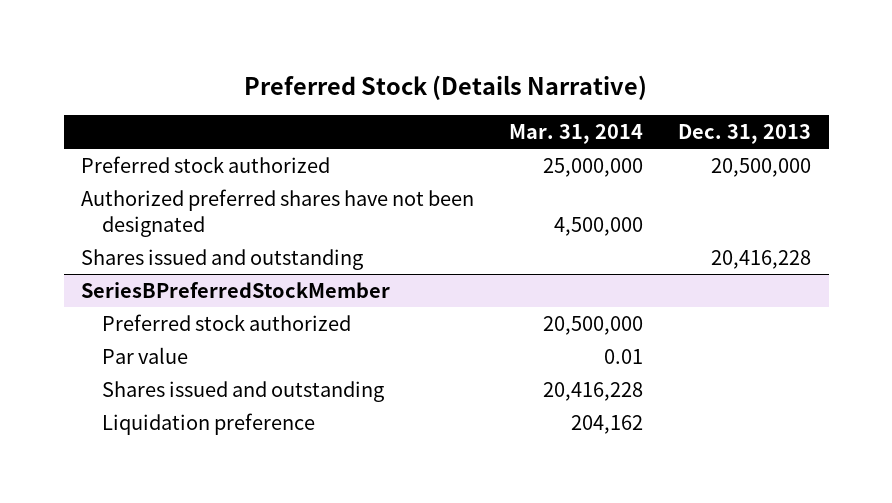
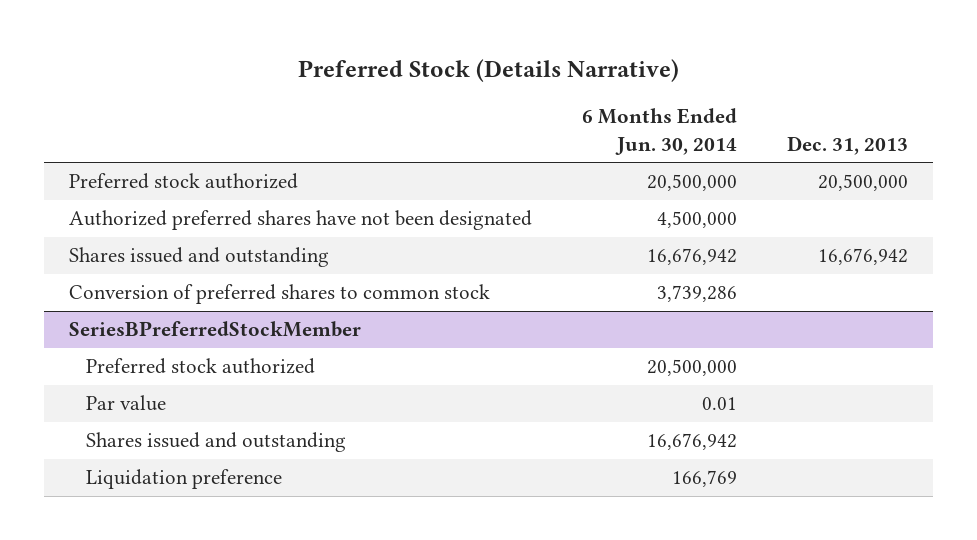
- | Mar. 31, 2014 | Dec. 31, 2013
+ | 6 Months Ended Jun. 30, 2014 | Dec. 31, 2013
- Shares issued and outstanding | | 20,416,228
+ Shares issued and outstanding | 16,676,942 | 16,676,942
+ Conversion of preferred shares to common stock | 3,739,286 |

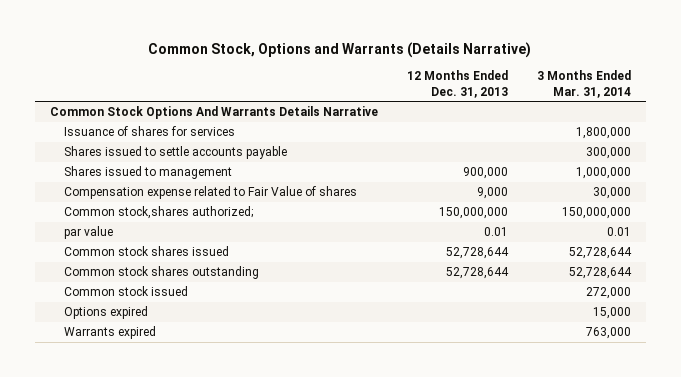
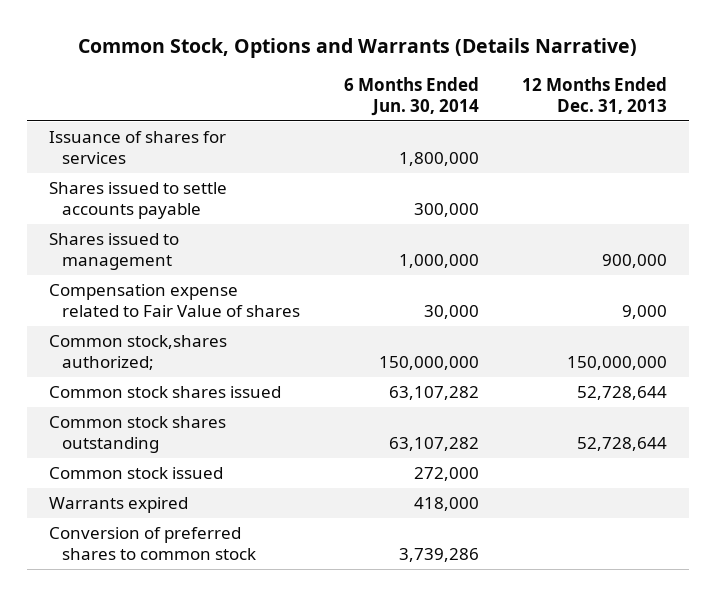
- | 12 Months Ended Dec. 31, 2013 | 3 Months Ended Mar. 31, 2014
+ | 6 Months Ended Jun. 30, 2014 | 12 Months Ended Dec. 31, 2013
- Common Stock Options And Warrants Details Narrative
- par value | 0.01 | 0.01
- Options expired | | 15,000
+ Conversion of preferred shares to common stock | 3,739,286 |

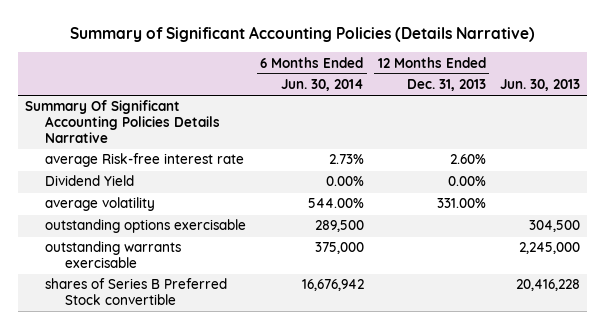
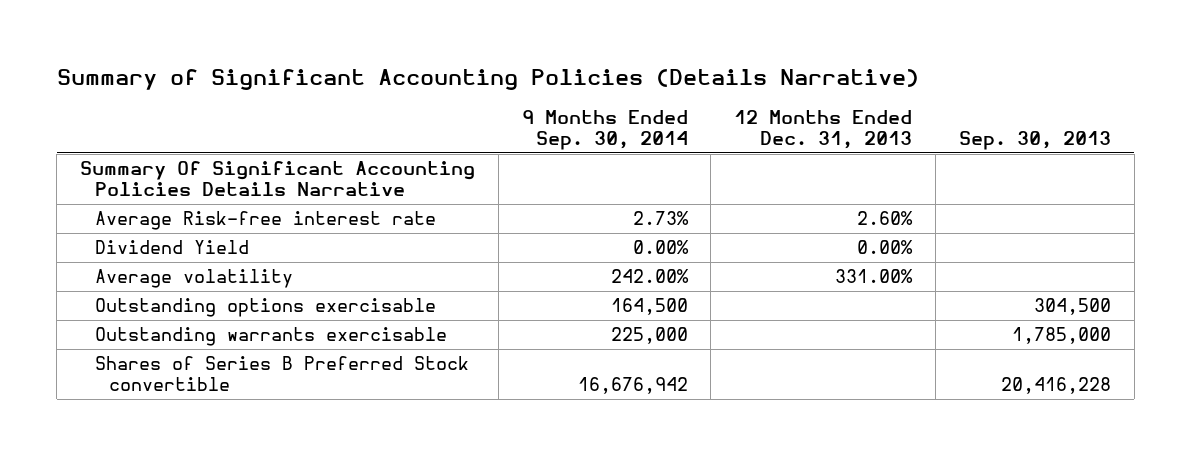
- | 6 Months Ended Jun. 30, 2014 | 12 Months Ended Dec. 31, 2013 | Jun. 30, 2013
+ | 9 Months Ended Sep. 30, 2014 | 12 Months Ended Dec. 31, 2013 | Sep. 30, 2013
- average Risk-free interest rate | 2.73% | 2.60% |
+ Average Risk-free interest rate | 2.73% | 2.60% |
- average volatility | 544.00% | 331.00% |
- outstanding options exercisable | 289,500 | | 304,500
- outstanding warrants exercisable | 375,000 | | 2,245,000
- shares of Series B Preferred Stock convertible | 16,676,942 | | 20,416,228
+ Average volatility | 242.00% | 331.00% |
+ Outstanding options exercisable | 164,500 | | 304,500
+ Outstanding warrants exercisable | 225,000 | | 1,785,000
+ Shares of Series B Preferred Stock convertible | 16,676,942 | | 20,416,228

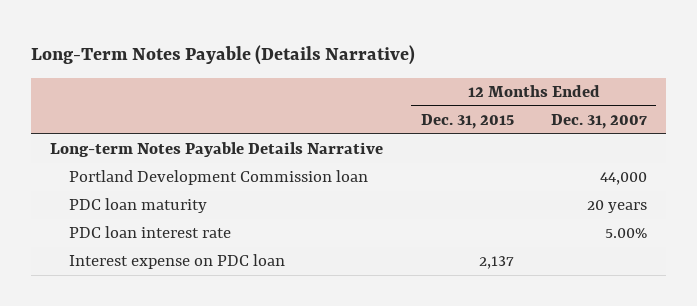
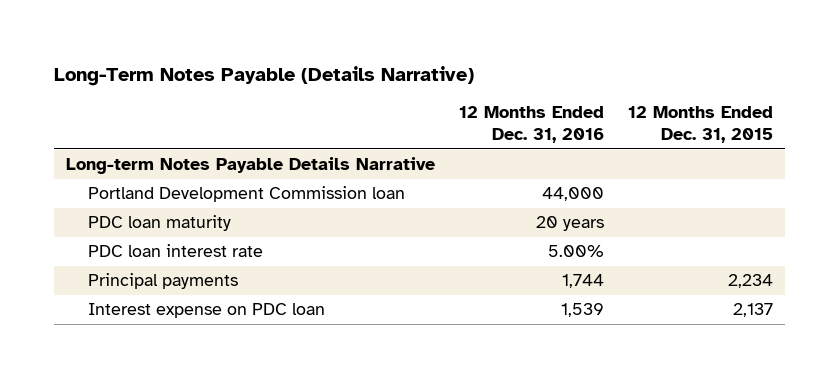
- | 12 Months Ended Dec. 31, 2015 | 12 Months Ended Dec. 31, 2007
+ | 12 Months Ended Dec. 31, 2016 | 12 Months Ended Dec. 31, 2015
+ Principal payments | 1,744 | 2,234

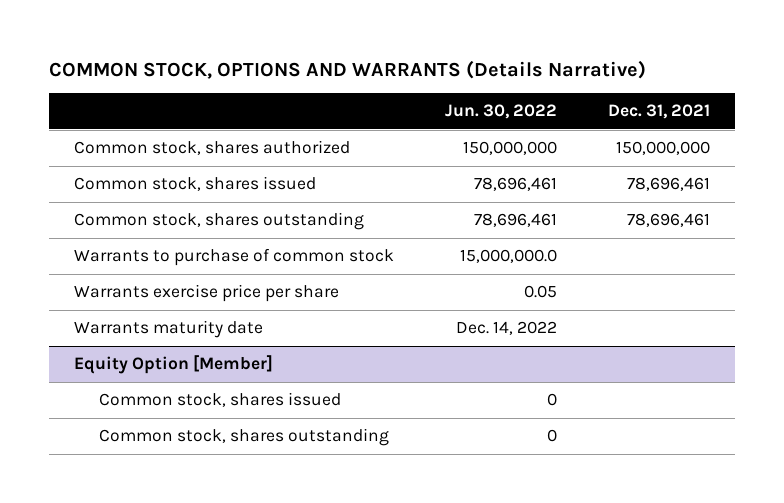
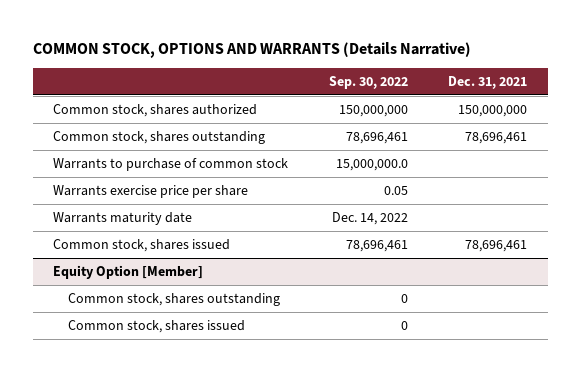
- | Jun. 30, 2022 | Dec. 31, 2021
+ | Sep. 30, 2022 | Dec. 31, 2021
moved down: Common stock, shares issued | 78,696,461 | 78,696,461
@ Equity Option [Member]
moved down: Common stock, shares issued | 0 |

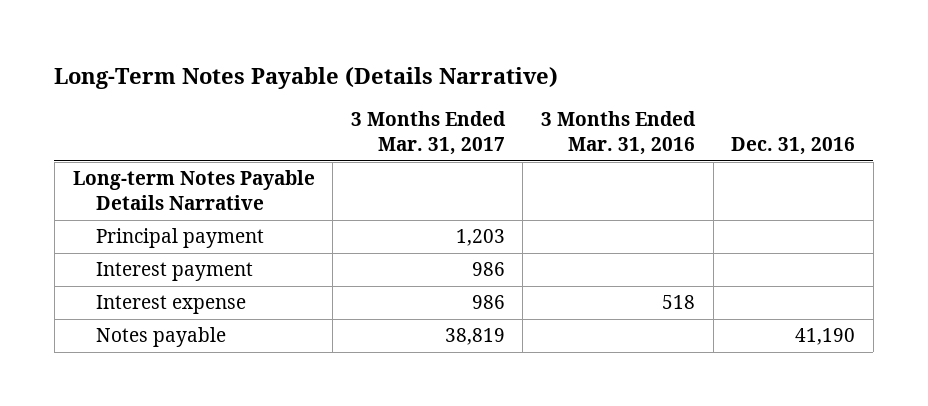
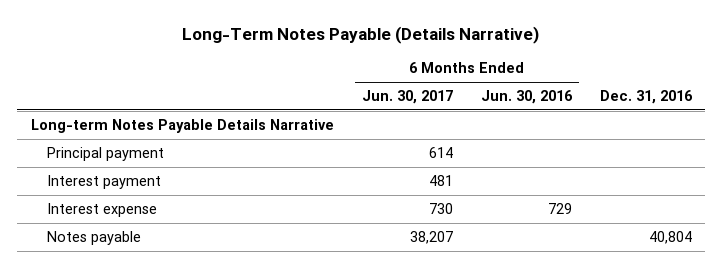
- | 3 Months Ended Mar. 31, 2017 | 3 Months Ended Mar. 31, 2016 | Dec. 31, 2016
+ | 6 Months Ended Jun. 30, 2017 | 6 Months Ended Jun. 30, 2016 | Dec. 31, 2016
- Notes payable | 38,819 | | 41,190
+ Notes payable | 38,207 | | 40,804

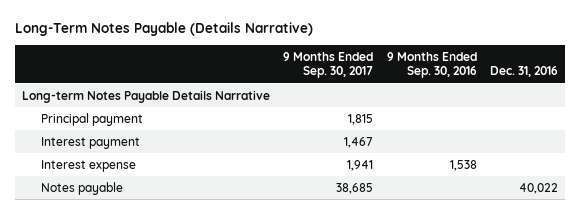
- | 6 Months Ended Jun. 30, 2017 | 6 Months Ended Jun. 30, 2016 | Dec. 31, 2016
+ | 9 Months Ended Sep. 30, 2017 | 9 Months Ended Sep. 30, 2016 | Dec. 31, 2016
- Notes payable | 38,207 | | 40,804
+ Notes payable | 38,685 | | 40,022

